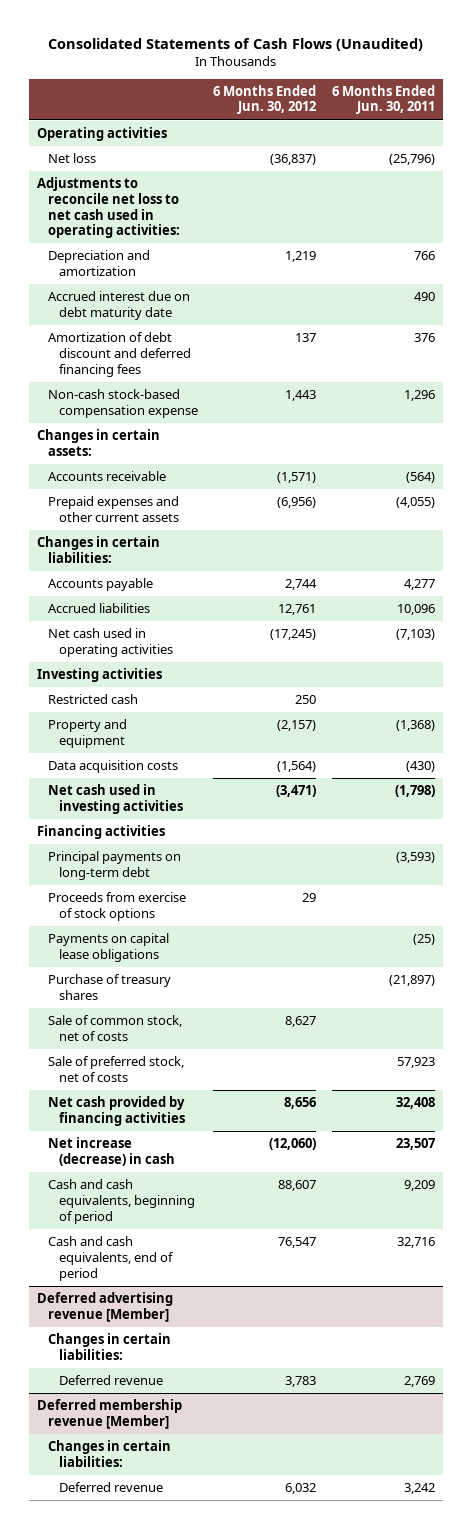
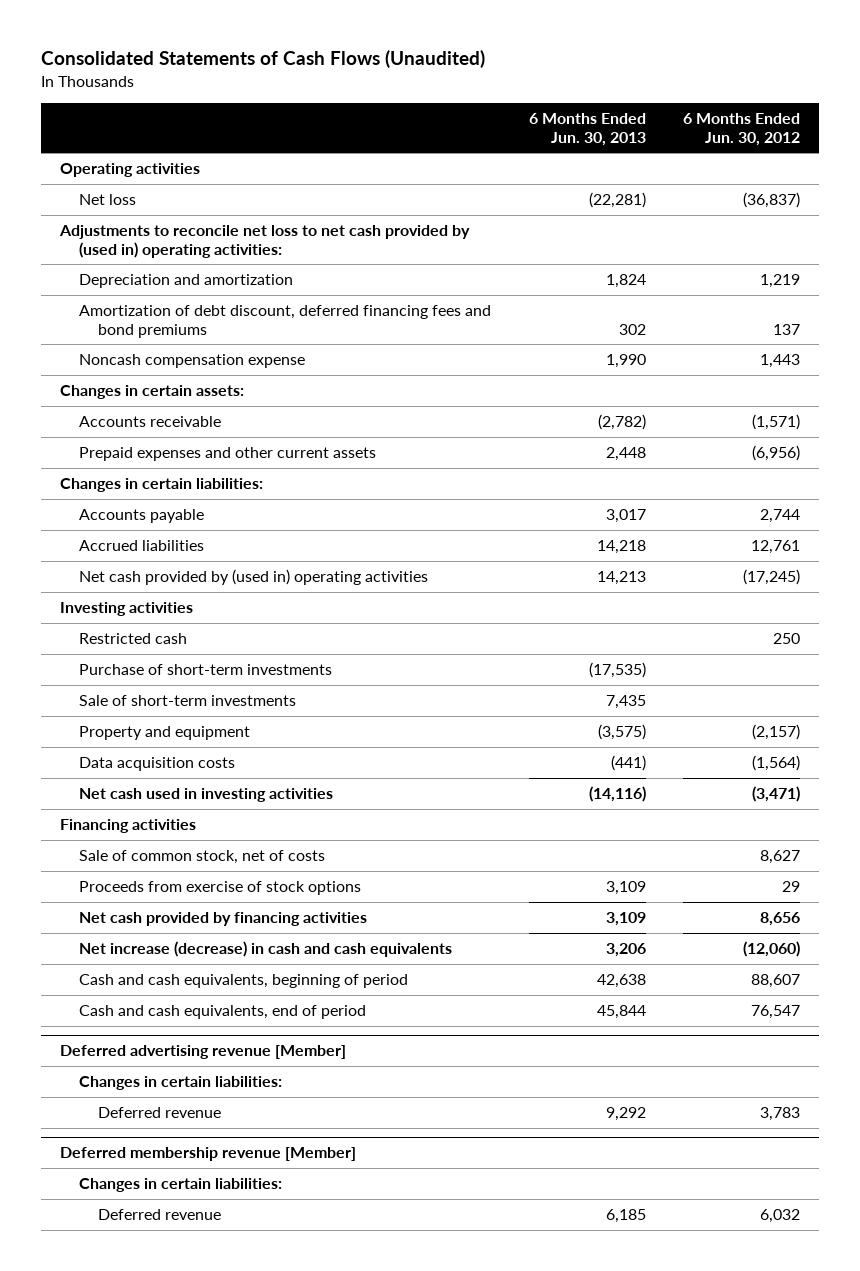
- | 6 Months Ended Jun. 30, 2012 | 6 Months Ended Jun. 30, 2011
+ | 6 Months Ended Jun. 30, 2013 | 6 Months Ended Jun. 30, 2012
- Adjustments to reconcile net loss to net cash used in operating activities:
+ Adjustments to reconcile net loss to net cash provided by (used in) operating activities:
- Accrued interest due on debt maturity date | | 490
- Amortization of debt discount and deferred financing fees | 137 | 376
- Non-cash stock-based compensation expense | 1,443 | 1,296
+ Amortization of debt discount, deferred financing fees and bond premiums | 302 | 137
+ Noncash compensation expense | 1,990 | 1,443
- Net cash used in operating activities | (17,245) | (7,103)
+ Net cash provided by (used in) operating activities | 14,213 | (17,245)
+ Purchase of short-term investments | (17,535) |
+ Sale of short-term investments | 7,435 |
- Principal payments on long-term debt | | (3,593)
- Payments on capital lease obligations | | (25)
- Purchase of treasury shares | | (21,897)
- Sale of preferred stock, net of costs | | 57,923
moved down: Proceeds from exercise of stock options | 3,109 | 29
- Net increase (decrease) in cash | (12,060) | 23,507
+ Net increase (decrease) in cash and cash equivalents | 3,206 | (12,060)

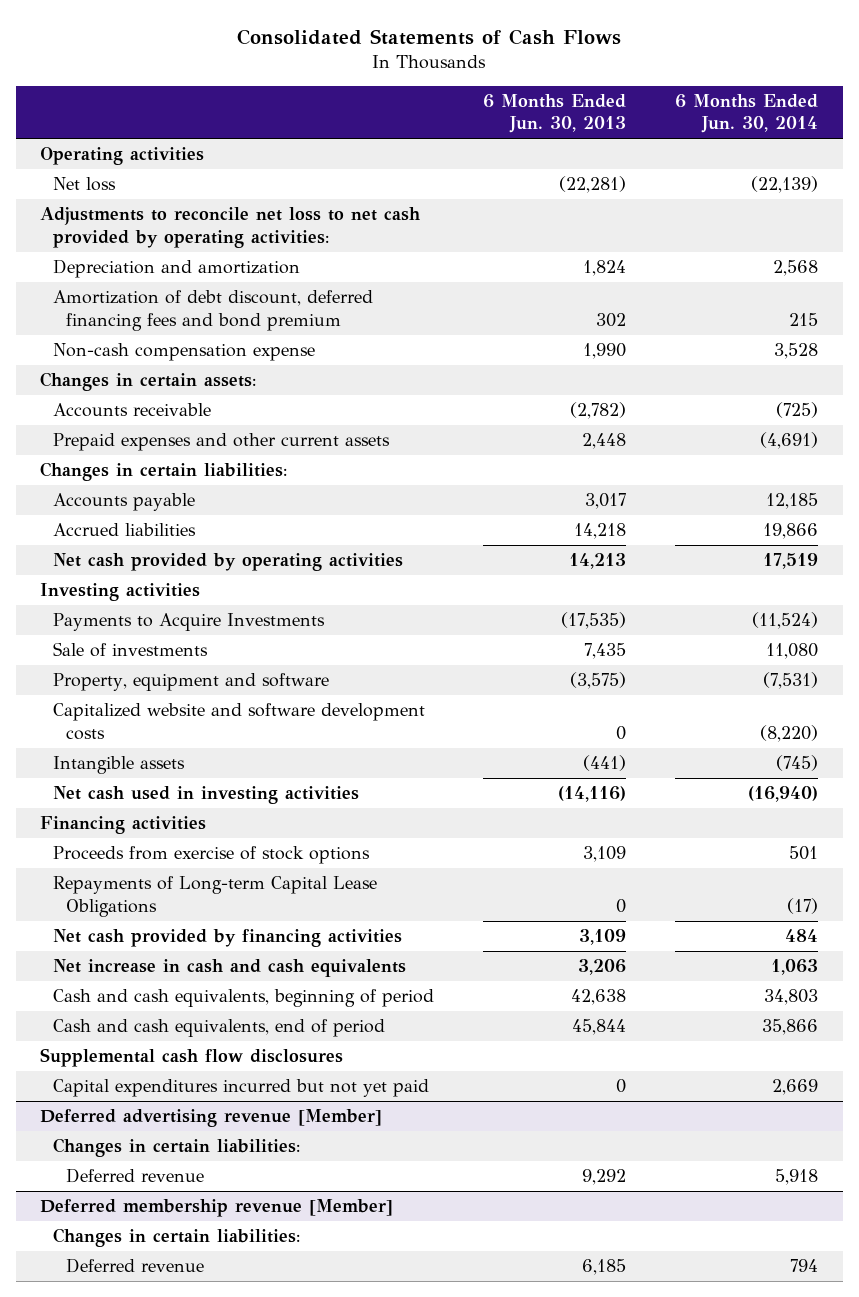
- Consolidated Statements of Cash Flows (Unaudited)
+ Consolidated Statements of Cash Flows
- | 6 Months Ended Jun. 30, 2013 | 6 Months Ended Jun. 30, 2012
+ | 6 Months Ended Jun. 30, 2013 | 6 Months Ended Jun. 30, 2014
- Adjustments to reconcile net loss to net cash provided by (used in) operating activities:
+ Adjustments to reconcile net loss to net cash provided by operating activities:
- Amortization of debt discount, deferred financing fees and bond premiums | 302 | 137
- Noncash compensation expense | 1,990 | 1,443
+ Amortization of debt discount, deferred financing fees and bond premium | 302 | 215
+ Non-cash compensation expense | 1,990 | 3,528
- Net cash provided by (used in) operating activities | 14,213 | (17,245)
+ Net cash provided by operating activities | 14,213 | 17,519
- Restricted cash | | 250
- Purchase of short-term investments | (17,535) |
- Sale of short-term investments | 7,435 |
- Property and equipment | (3,575) | (2,157)
- Data acquisition costs | (441) | (1,564)
+ Payments to Acquire Investments | (17,535) | (11,524)
+ Sale of investments | 7,435 | 11,080
+ Property, equipment and software | (3,575) | (7,531)
+ Capitalized website and software development costs | 0 | (8,220)
+ Intangible assets | (441) | (745)
- Sale of common stock, net of costs | | 8,627
+ Repayments of Long-term Capital Lease Obligations | 0 | (17)
- Net increase (decrease) in cash and cash equivalents | 3,206 | (12,060)
+ Net increase in cash and cash equivalents | 3,206 | 1,063
+ Supplemental cash flow disclosures
+ Capital expenditures incurred but not yet paid | 0 | 2,669

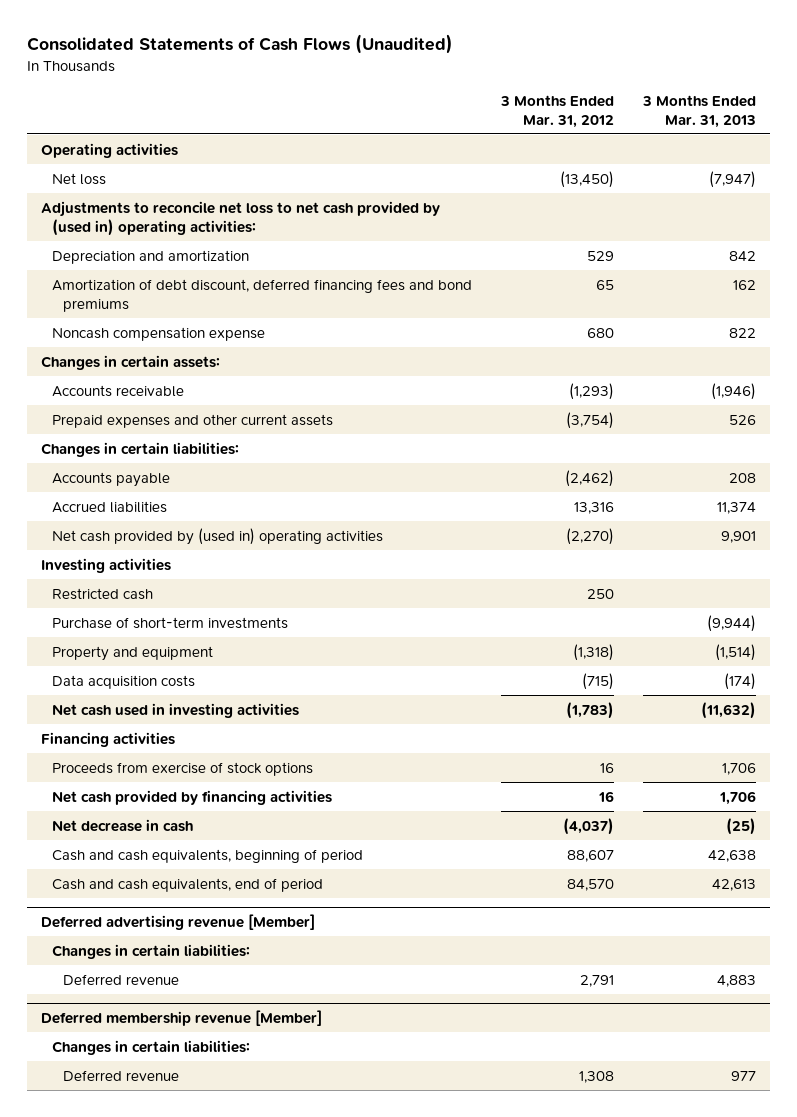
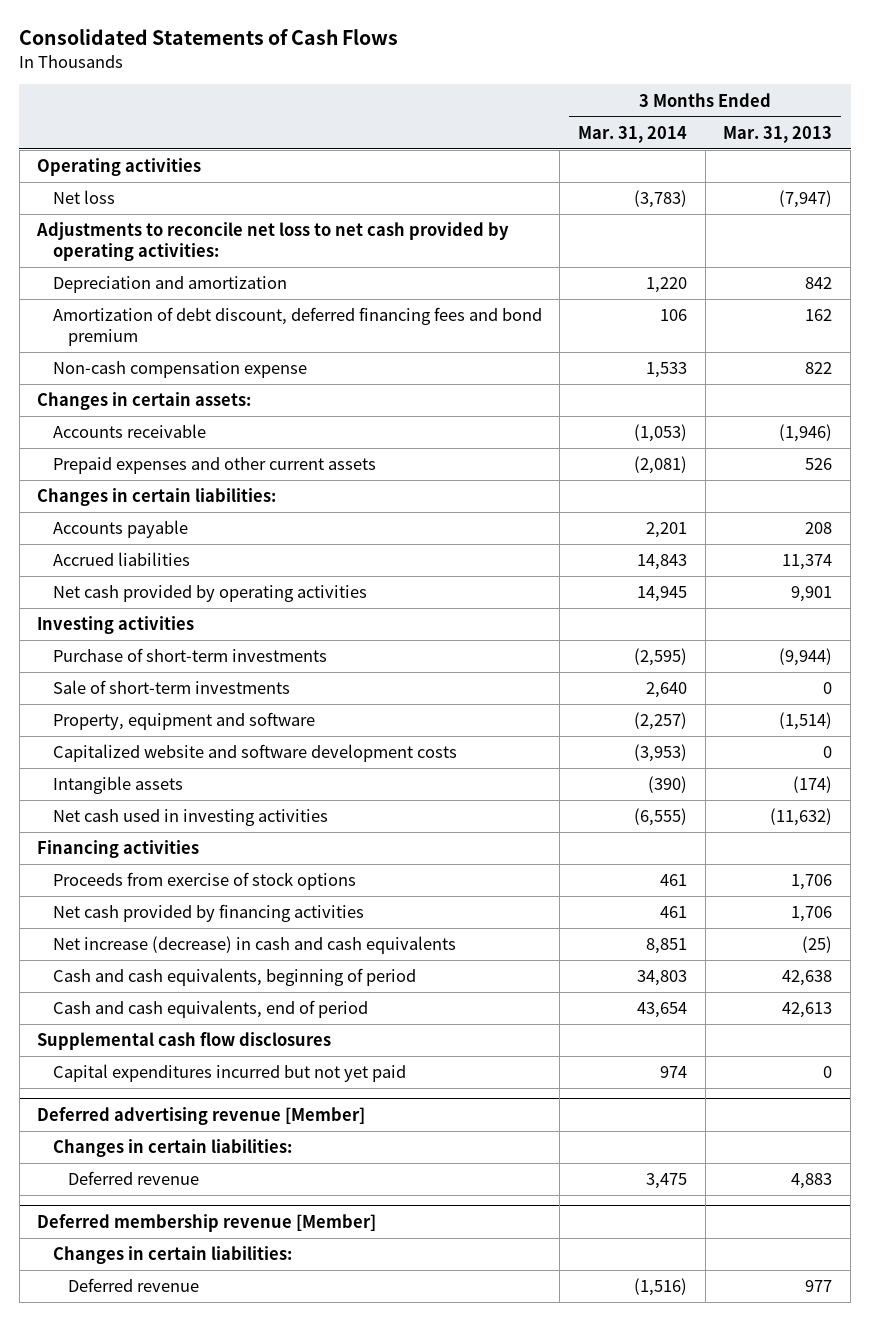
- Consolidated Statements of Cash Flows (Unaudited)
+ Consolidated Statements of Cash Flows
- | 3 Months Ended Mar. 31, 2012 | 3 Months Ended Mar. 31, 2013
+ | 3 Months Ended Mar. 31, 2014 | 3 Months Ended Mar. 31, 2013
- Adjustments to reconcile net loss to net cash provided by (used in) operating activities:
+ Adjustments to reconcile net loss to net cash provided by operating activities:
- Amortization of debt discount, deferred financing fees and bond premiums | 65 | 162
- Noncash compensation expense | 680 | 822
+ Amortization of debt discount, deferred financing fees and bond premium | 106 | 162
+ Non-cash compensation expense | 1,533 | 822
- Net cash provided by (used in) operating activities | (2,270) | 9,901
+ Net cash provided by operating activities | 14,945 | 9,901
- Restricted cash | 250 |
- Property and equipment | (1,318) | (1,514)
- Data acquisition costs | (715) | (174)
+ Sale of short-term investments | 2,640 | 0
+ Property, equipment and software | (2,257) | (1,514)
+ Capitalized website and software development costs | (3,953) | 0
+ Intangible assets | (390) | (174)
- Net decrease in cash | (4,037) | (25)
+ Net increase (decrease) in cash and cash equivalents | 8,851 | (25)
+ Supplemental cash flow disclosures
+ Capital expenditures incurred but not yet paid | 974 | 0

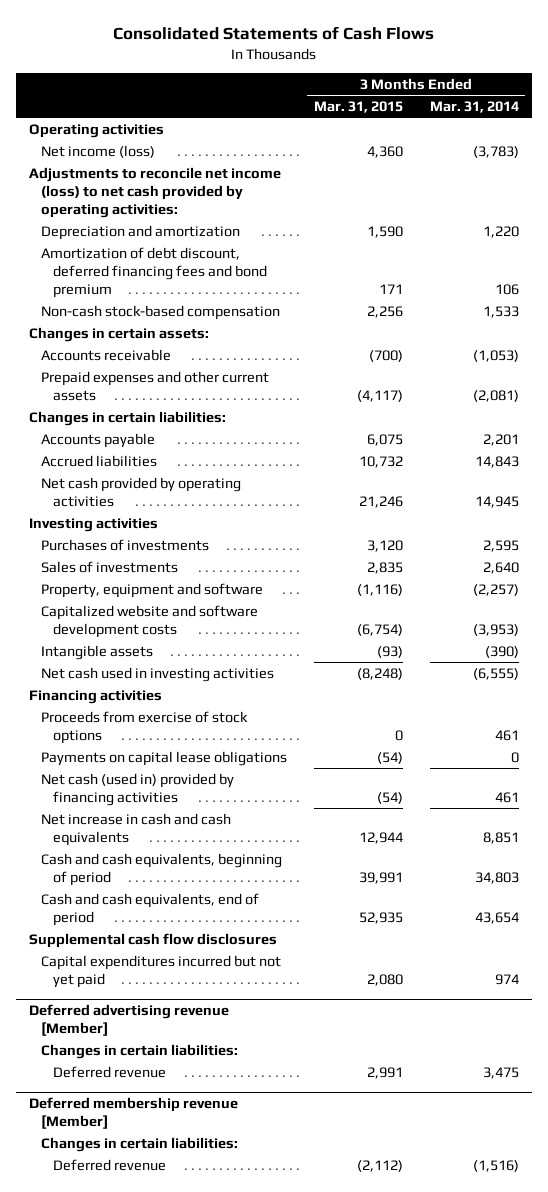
- | 3 Months Ended Mar. 31, 2014 | 3 Months Ended Mar. 31, 2013
+ | 3 Months Ended Mar. 31, 2015 | 3 Months Ended Mar. 31, 2014
- Net loss | (3,783) | (7,947)
- Adjustments to reconcile net loss to net cash provided by operating activities:
+ Net income (loss) | 4,360 | (3,783)
+ Adjustments to reconcile net income (loss) to net cash provided by operating activities:
- Non-cash compensation expense | 1,533 | 822
+ Non-cash stock-based compensation | 2,256 | 1,533
- Purchase of short-term investments | (2,595) | (9,944)
- Sale of short-term investments | 2,640 | 0
+ Purchases of investments | 3,120 | 2,595
+ Sales of investments | 2,835 | 2,640
- Net cash provided by financing activities | 461 | 1,706
- Net increase (decrease) in cash and cash equivalents | 8,851 | (25)
+ Payments on capital lease obligations | (54) | 0
+ Net cash (used in) provided by financing activities | (54) | 461
+ Net increase in cash and cash equivalents | 12,944 | 8,851

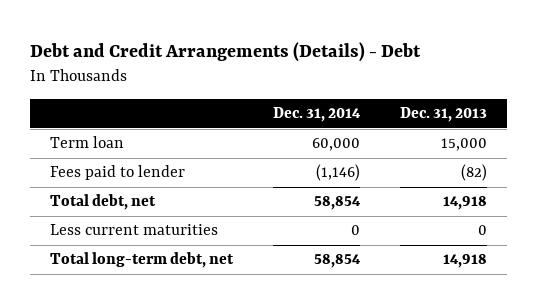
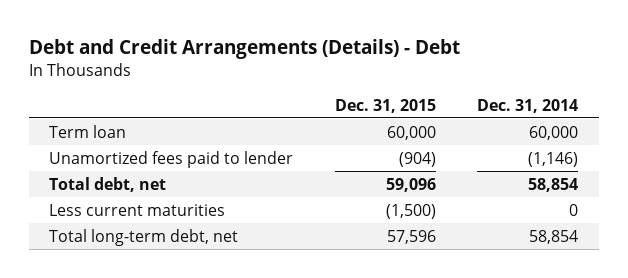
- | Dec. 31, 2014 | Dec. 31, 2013
+ | Dec. 31, 2015 | Dec. 31, 2014
- Fees paid to lender | (1,146) | (82)
+ Unamortized fees paid to lender | (904) | (1,146)

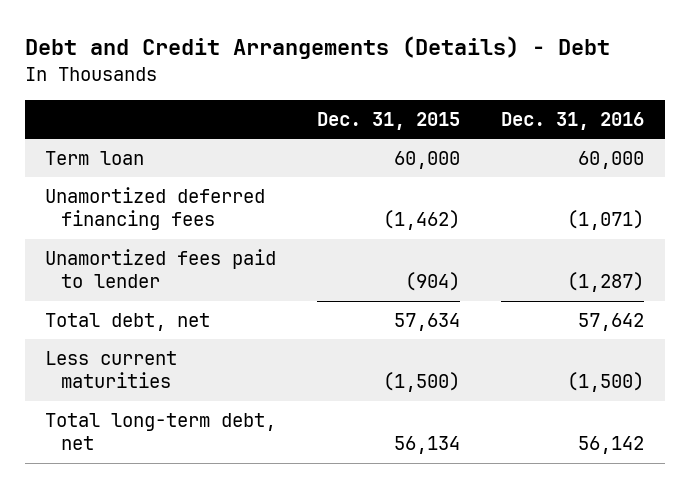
- | Dec. 31, 2015 | Dec. 31, 2014
+ | Dec. 31, 2015 | Dec. 31, 2016
+ Unamortized deferred financing fees | (1,462) | (1,071)
- Total debt, net | 59,096 | 58,854
+ Total debt, net | 57,634 | 57,642
- Total long-term debt, net | 57,596 | 58,854
+ Total long-term debt, net | 56,134 | 56,142

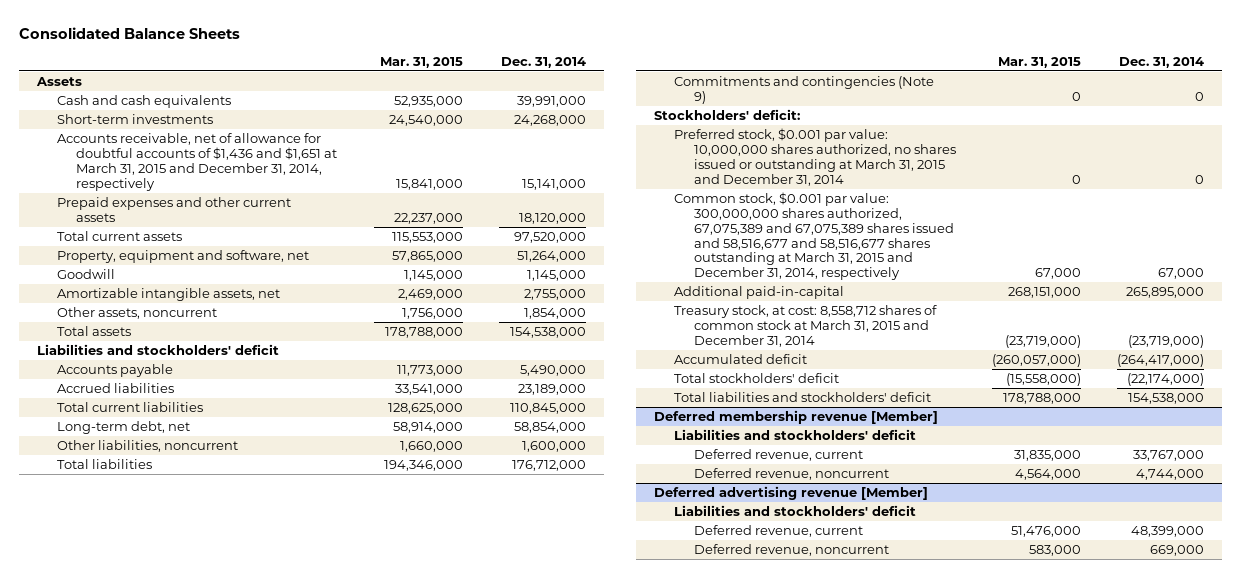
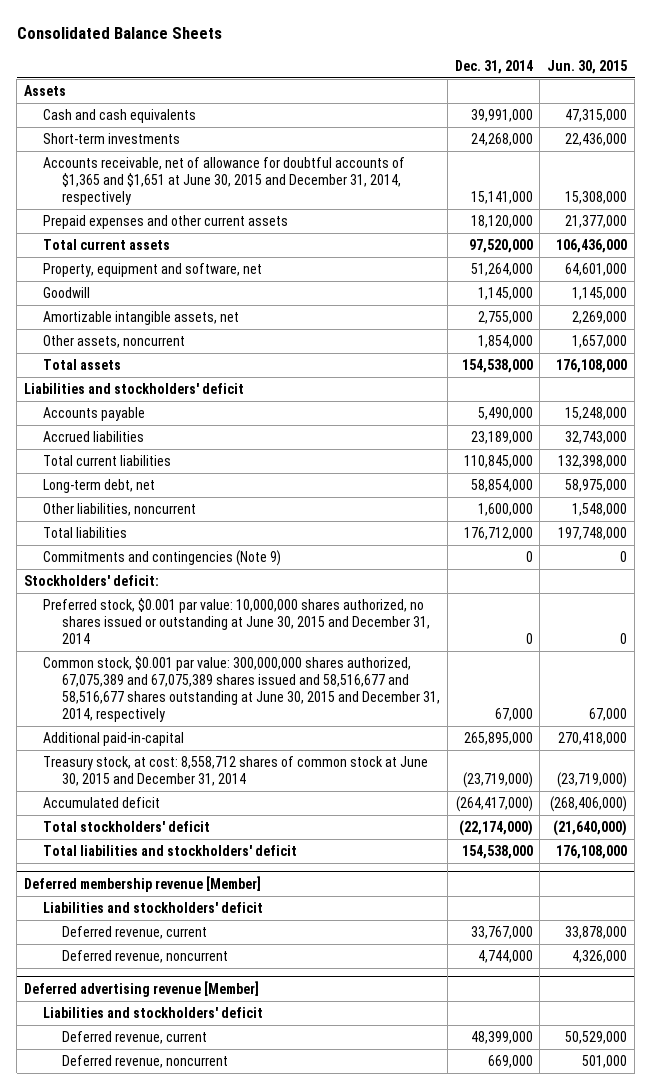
- | Mar. 31, 2015 | Dec. 31, 2014
+ | Dec. 31, 2014 | Jun. 30, 2015
- Accounts receivable, net of allowance for doubtful accounts of $1,436 and $1,651 at March 31, 2015 and December 31, 2014, respectively | 15,841,000 | 15,141,000
+ Accounts receivable, net of allowance for doubtful accounts of $1,365 and $1,651 at June 30, 2015 and December 31, 2014, respectively | 15,141,000 | 15,308,000
- Preferred stock, $0.001 par value: 10,000,000 shares authorized, no shares issued or outstanding at March 31, 2015 and December 31, 2014 | 0 | 0
- Common stock, $0.001 par value: 300,000,000 shares authorized, 67,075,389 and 67,075,389 shares issued and 58,516,677 and 58,516,677 shares outstanding at March 31, 2015 and December 31, 2014, respectively | 67,000 | 67,000
+ Preferred stock, $0.001 par value: 10,000,000 shares authorized, no shares issued or outstanding at June 30, 2015 and December 31, 2014 | 0 | 0
+ Common stock, $0.001 par value: 300,000,000 shares authorized, 67,075,389 and 67,075,389 shares issued and 58,516,677 and 58,516,677 shares outstanding at June 30, 2015 and December 31, 2014, respectively | 67,000 | 67,000
- Treasury stock, at cost: 8,558,712 shares of common stock at March 31, 2015 and December 31, 2014 | (23,719,000) | (23,719,000)
+ Treasury stock, at cost: 8,558,712 shares of common stock at June 30, 2015 and December 31, 2014 | (23,719,000) | (23,719,000)

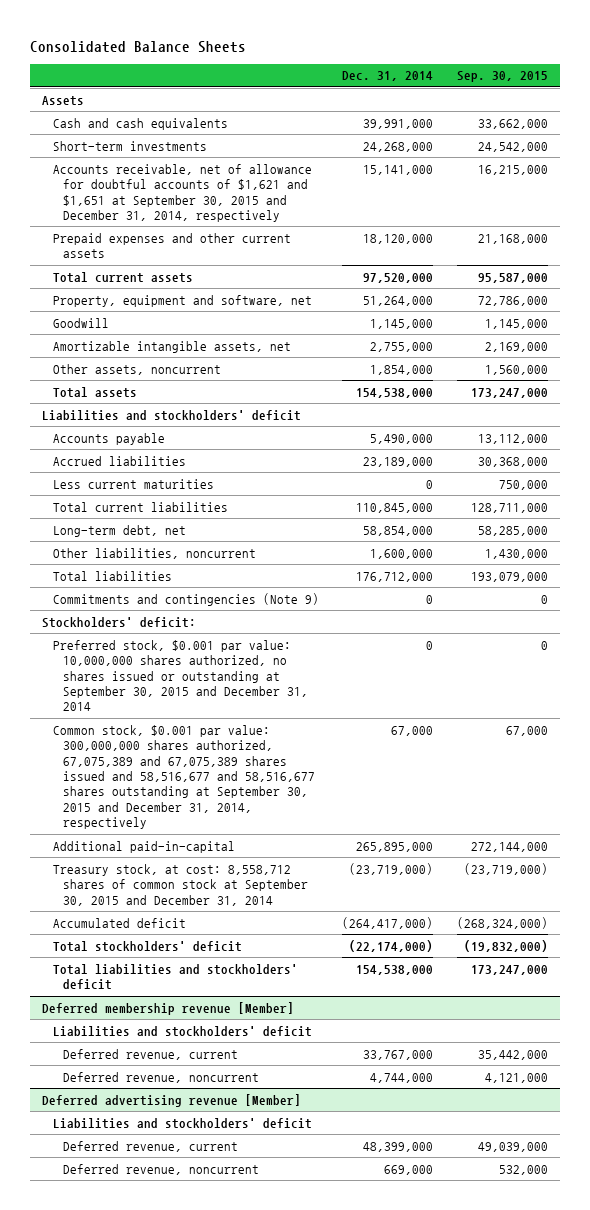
- | Dec. 31, 2014 | Jun. 30, 2015
+ | Dec. 31, 2014 | Sep. 30, 2015
- Accounts receivable, net of allowance for doubtful accounts of $1,365 and $1,651 at June 30, 2015 and December 31, 2014, respectively | 15,141,000 | 15,308,000
+ Accounts receivable, net of allowance for doubtful accounts of $1,621 and $1,651 at September 30, 2015 and December 31, 2014, respectively | 15,141,000 | 16,215,000
+ Less current maturities | 0 | 750,000
- Preferred stock, $0.001 par value: 10,000,000 shares authorized, no shares issued or outstanding at June 30, 2015 and December 31, 2014 | 0 | 0
- Common stock, $0.001 par value: 300,000,000 shares authorized, 67,075,389 and 67,075,389 shares issued and 58,516,677 and 58,516,677 shares outstanding at June 30, 2015 and December 31, 2014, respectively | 67,000 | 67,000
+ Preferred stock, $0.001 par value: 10,000,000 shares authorized, no shares issued or outstanding at September 30, 2015 and December 31, 2014 | 0 | 0
+ Common stock, $0.001 par value: 300,000,000 shares authorized, 67,075,389 and 67,075,389 shares issued and 58,516,677 and 58,516,677 shares outstanding at September 30, 2015 and December 31, 2014, respectively | 67,000 | 67,000
- Treasury stock, at cost: 8,558,712 shares of common stock at June 30, 2015 and December 31, 2014 | (23,719,000) | (23,719,000)
+ Treasury stock, at cost: 8,558,712 shares of common stock at September 30, 2015 and December 31, 2014 | (23,719,000) | (23,719,000)

